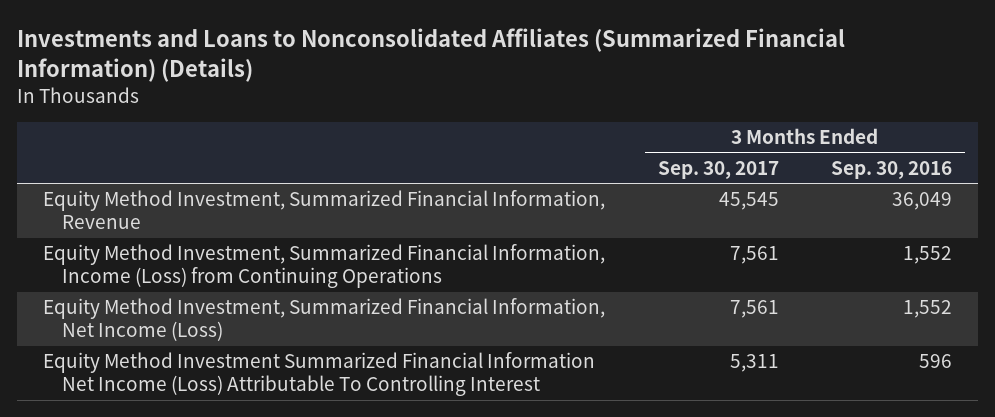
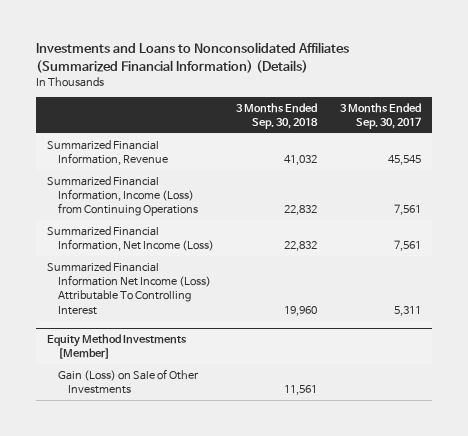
- | 3 Months Ended Sep. 30, 2017 | 3 Months Ended Sep. 30, 2016
+ | 3 Months Ended Sep. 30, 2018 | 3 Months Ended Sep. 30, 2017
- Equity Method Investment, Summarized Financial Information, Revenue | 45,545 | 36,049
- Equity Method Investment, Summarized Financial Information, Income (Loss) from Continuing Operations | 7,561 | 1,552
- Equity Method Investment, Summarized Financial Information, Net Income (Loss) | 7,561 | 1,552
- Equity Method Investment Summarized Financial Information Net Income (Loss) Attributable To Controlling Interest | 5,311 | 596
+ Summarized Financial Information, Revenue | 41,032 | 45,545
+ Summarized Financial Information, Income (Loss) from Continuing Operations | 22,832 | 7,561
+ Summarized Financial Information, Net Income (Loss) | 22,832 | 7,561
+ Summarized Financial Information Net Income (Loss) Attributable To Controlling Interest | 19,960 | 5,311
+ Equity Method Investments [Member]
+ Gain (Loss) on Sale of Other Investments | 11,561 |

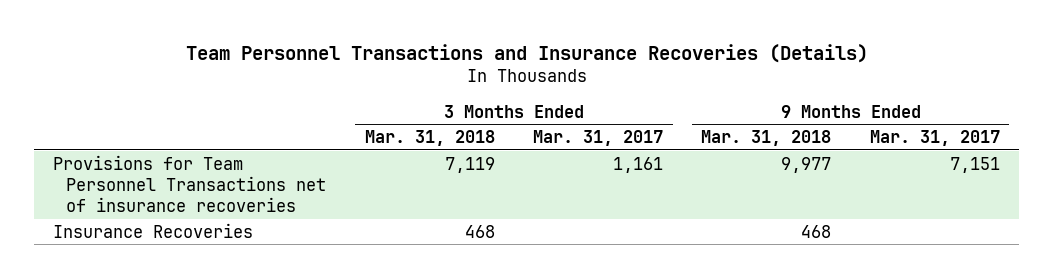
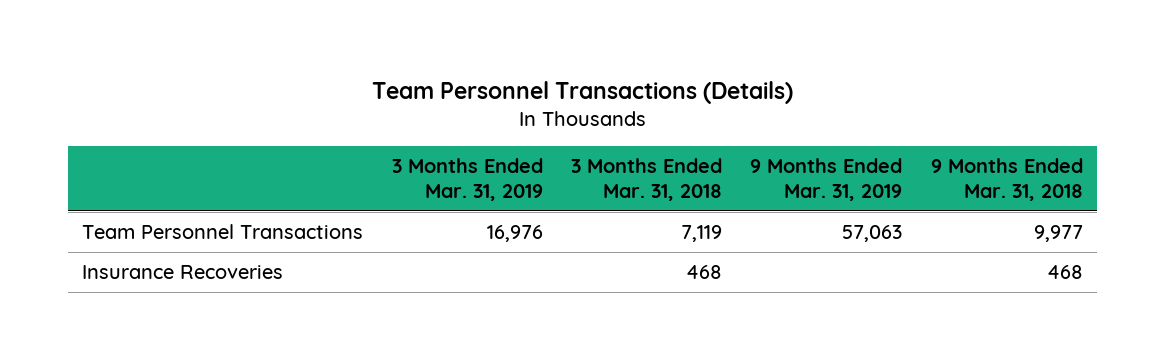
- Team Personnel Transactions and Insurance Recoveries (Details)
+ Team Personnel Transactions (Details)
- | 3 Months Ended Mar. 31, 2018 | 3 Months Ended Mar. 31, 2017 | 9 Months Ended Mar. 31, 2018 | 9 Months Ended Mar. 31, 2017
+ | 3 Months Ended Mar. 31, 2019 | 3 Months Ended Mar. 31, 2018 | 9 Months Ended Mar. 31, 2019 | 9 Months Ended Mar. 31, 2018
- Provisions for Team Personnel Transactions net of insurance recoveries | 7,119 | 1,161 | 9,977 | 7,151
+ Team Personnel Transactions | 16,976 | 7,119 | 57,063 | 9,977

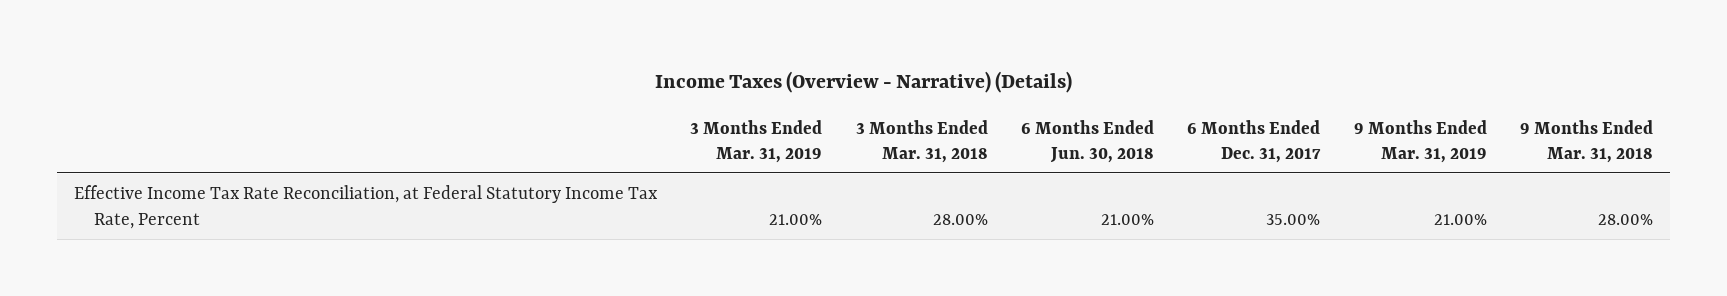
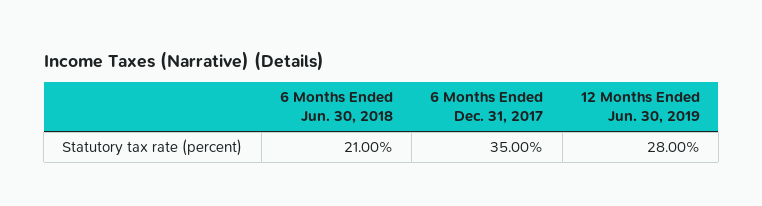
- Income Taxes (Overview - Narrative) (Details)
+ Income Taxes (Narrative) (Details)
- | 3 Months Ended Mar. 31, 2019 | 3 Months Ended Mar. 31, 2018 | 6 Months Ended Jun. 30, 2018 | 6 Months Ended Dec. 31, 2017 | 9 Months Ended Mar. 31, 2019 | 9 Months Ended Mar. 31, 2018
+ | 6 Months Ended Jun. 30, 2018 | 6 Months Ended Dec. 31, 2017 | 12 Months Ended Jun. 30, 2019
- Effective Income Tax Rate Reconciliation, at Federal Statutory Income Tax Rate, Percent | 21.00% | 28.00% | 21.00% | 35.00% | 21.00% | 28.00%
+ Statutory tax rate (percent) | 21.00% | 35.00% | 28.00%

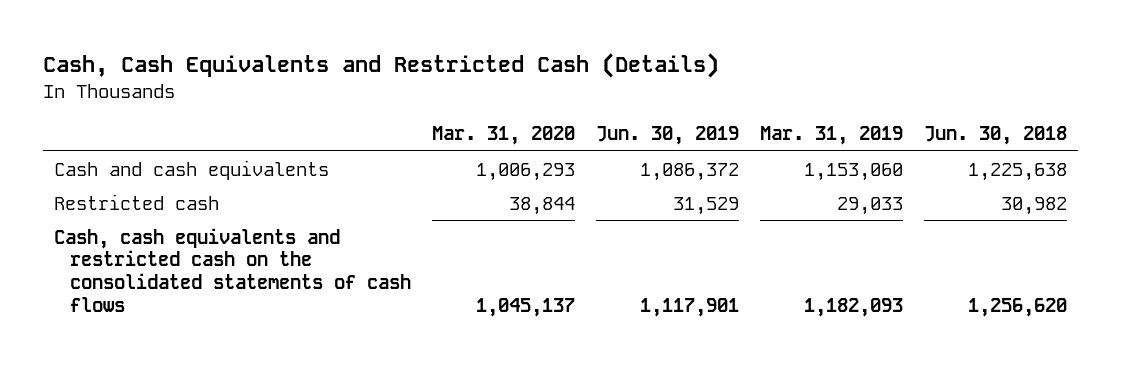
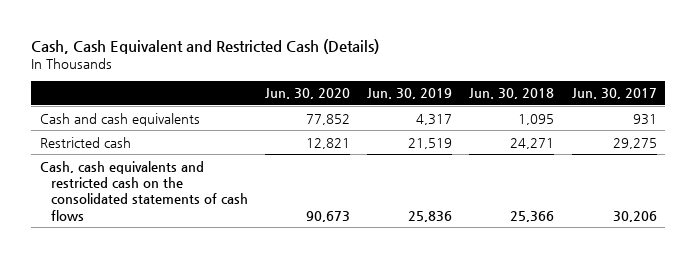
- Cash, Cash Equivalents and Restricted Cash (Details)
+ Cash, Cash Equivalent and Restricted Cash (Details)
- | Mar. 31, 2020 | Jun. 30, 2019 | Mar. 31, 2019 | Jun. 30, 2018
+ | Jun. 30, 2020 | Jun. 30, 2019 | Jun. 30, 2018 | Jun. 30, 2017
- Cash and cash equivalents | 1,006,293 | 1,086,372 | 1,153,060 | 1,225,638
- Restricted cash | 38,844 | 31,529 | 29,033 | 30,982
- Cash, cash equivalents and restricted cash on the consolidated statements of cash flows | 1,045,137 | 1,117,901 | 1,182,093 | 1,256,620
+ Cash and cash equivalents | 77,852 | 4,317 | 1,095 | 931
+ Restricted cash | 12,821 | 21,519 | 24,271 | 29,275
+ Cash, cash equivalents and restricted cash on the consolidated statements of cash flows | 90,673 | 25,836 | 25,366 | 30,206

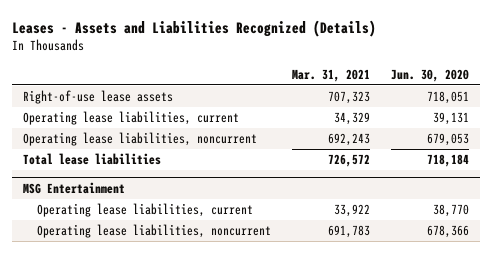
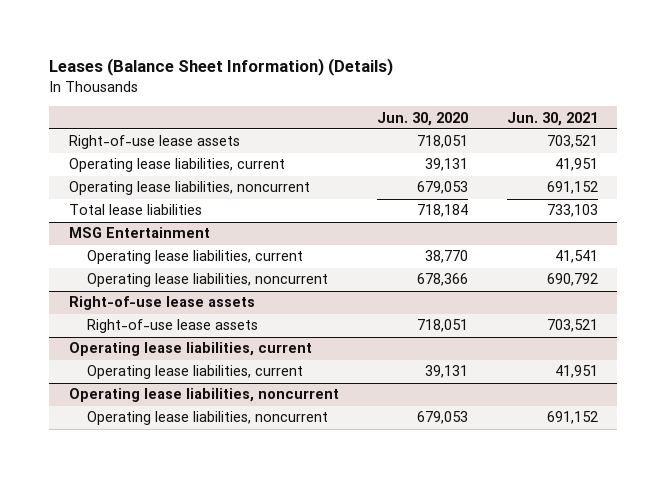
- Leases - Assets and Liabilities Recognized (Details)
+ Leases (Balance Sheet Information) (Details)
- | Mar. 31, 2021 | Jun. 30, 2020
+ | Jun. 30, 2020 | Jun. 30, 2021
+ Right-of-use lease assets
+ Right-of-use lease assets | 718,051 | 703,521
+ Operating lease liabilities, current
+ Operating lease liabilities, current | 39,131 | 41,951
+ Operating lease liabilities, noncurrent
+ Operating lease liabilities, noncurrent | 679,053 | 691,152

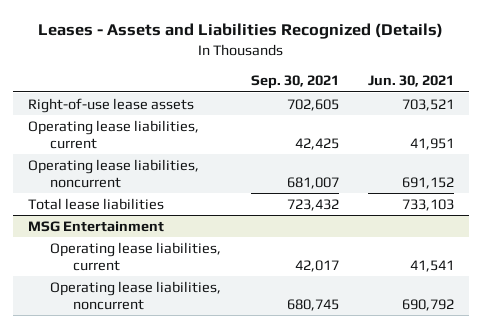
- Leases (Balance Sheet Information) (Details)
+ Leases - Assets and Liabilities Recognized (Details)
- | Jun. 30, 2020 | Jun. 30, 2021
+ | Sep. 30, 2021 | Jun. 30, 2021
- Right-of-use lease assets
- Right-of-use lease assets | 718,051 | 703,521
- Operating lease liabilities, current
- Operating lease liabilities, current | 39,131 | 41,951
- Operating lease liabilities, noncurrent
- Operating lease liabilities, noncurrent | 679,053 | 691,152

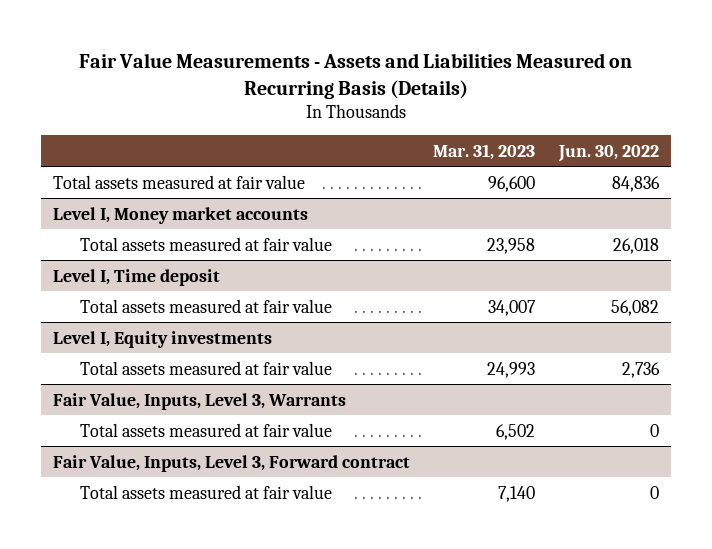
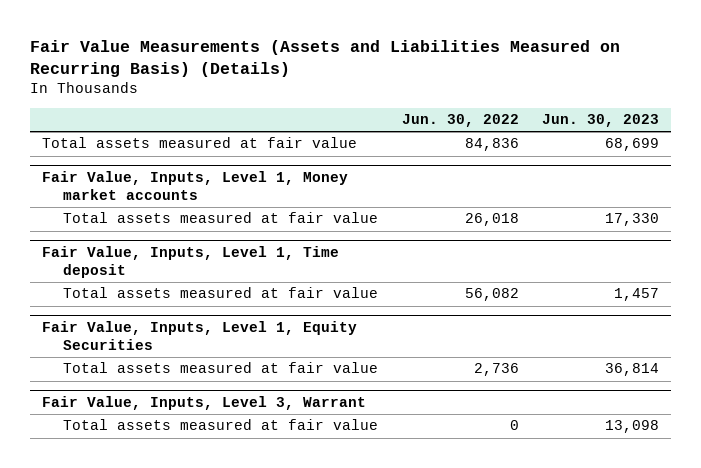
- Fair Value Measurements - Assets and Liabilities Measured on Recurring Basis (Details)
+ Fair Value Measurements (Assets and Liabilities Measured on Recurring Basis) (Details)
- | Mar. 31, 2023 | Jun. 30, 2022
+ | Jun. 30, 2022 | Jun. 30, 2023
- Level I, Money market accounts
+ Fair Value, Inputs, Level 1, Money market accounts
- Level I, Time deposit
+ Fair Value, Inputs, Level 1, Time deposit
- Level I, Equity investments
+ Fair Value, Inputs, Level 1, Equity Securities
- Fair Value, Inputs, Level 3, Warrants
- Total assets measured at fair value | 6,502 | 0
- Fair Value, Inputs, Level 3, Forward contract
+ Fair Value, Inputs, Level 3, Warrant

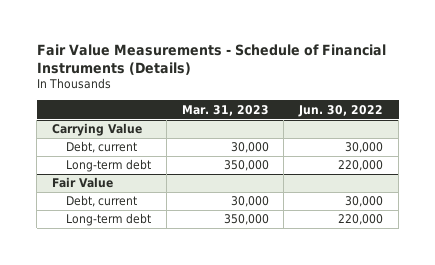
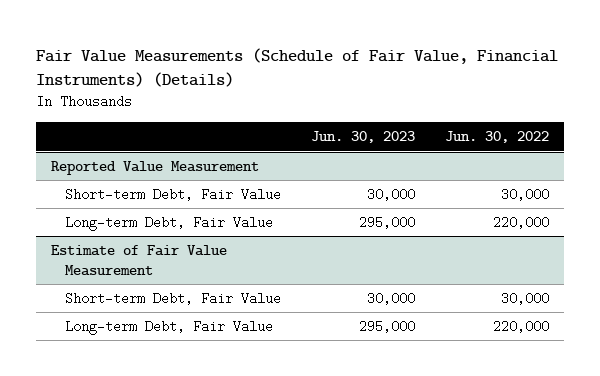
- Fair Value Measurements - Schedule of Financial Instruments (Details)
+ Fair Value Measurements (Schedule of Fair Value, Financial Instruments) (Details)
- | Mar. 31, 2023 | Jun. 30, 2022
+ | Jun. 30, 2023 | Jun. 30, 2022
- Carrying Value
- Debt, current | 30,000 | 30,000
- Long-term debt | 350,000 | 220,000
- Fair Value
- Debt, current | 30,000 | 30,000
- Long-term debt | 350,000 | 220,000
+ Reported Value Measurement
+ Short-term Debt, Fair Value | 30,000 | 30,000
+ Long-term Debt, Fair Value | 295,000 | 220,000
+ Estimate of Fair Value Measurement
+ Short-term Debt, Fair Value | 30,000 | 30,000
+ Long-term Debt, Fair Value | 295,000 | 220,000

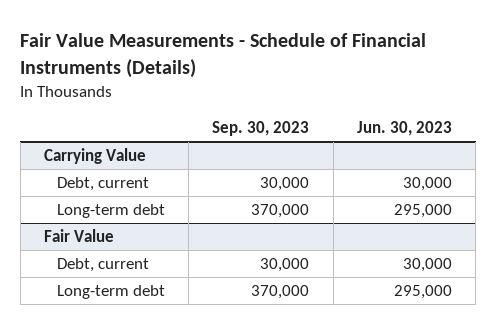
- Fair Value Measurements (Schedule of Fair Value, Financial Instruments) (Details)
+ Fair Value Measurements - Schedule of Financial Instruments (Details)
- | Jun. 30, 2023 | Jun. 30, 2022
+ | Sep. 30, 2023 | Jun. 30, 2023
- Reported Value Measurement
- Short-term Debt, Fair Value | 30,000 | 30,000
- Long-term Debt, Fair Value | 295,000 | 220,000
- Estimate of Fair Value Measurement
- Short-term Debt, Fair Value | 30,000 | 30,000
- Long-term Debt, Fair Value | 295,000 | 220,000
+ Carrying Value
+ Debt, current | 30,000 | 30,000
+ Long-term debt | 370,000 | 295,000
+ Fair Value
+ Debt, current | 30,000 | 30,000
+ Long-term debt | 370,000 | 295,000

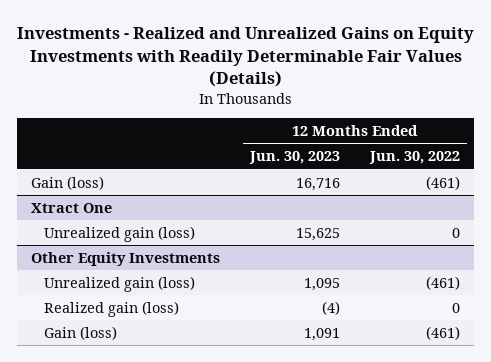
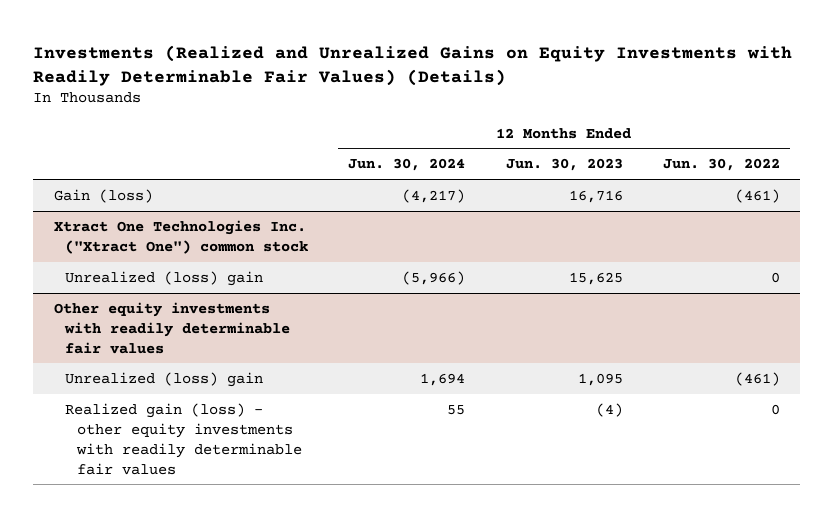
- Investments - Realized and Unrealized Gains on Equity Investments with Readily Determinable Fair Values (Details)
+ Investments (Realized and Unrealized Gains on Equity Investments with Readily Determinable Fair Values) (Details)
- | 12 Months Ended Jun. 30, 2023 | 12 Months Ended Jun. 30, 2022
+ | 12 Months Ended Jun. 30, 2024 | 12 Months Ended Jun. 30, 2023 | 12 Months Ended Jun. 30, 2022
- Xtract One
- Unrealized gain (loss) | 15,625 | 0
- Other Equity Investments
- Unrealized gain (loss) | 1,095 | (461)
- Realized gain (loss) | (4) | 0
- Gain (loss) | 1,091 | (461)
+ Xtract One Technologies Inc. ("Xtract One") common stock
+ Unrealized (loss) gain | (5,966) | 15,625 | 0
+ Other equity investments with readily determinable fair values
+ Unrealized (loss) gain | 1,694 | 1,095 | (461)
+ Realized gain (loss) - other equity investments with readily determinable fair values | 55 | (4) | 0

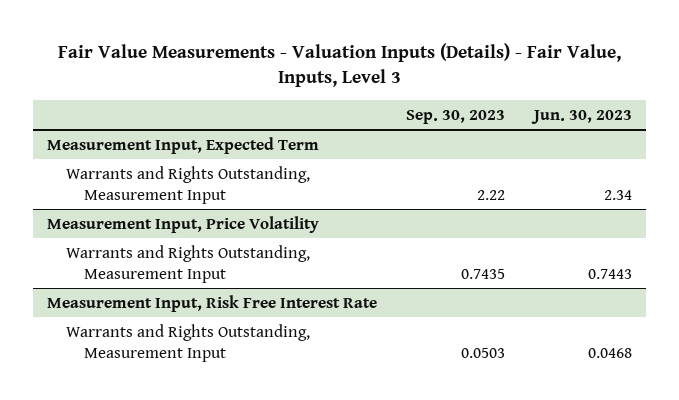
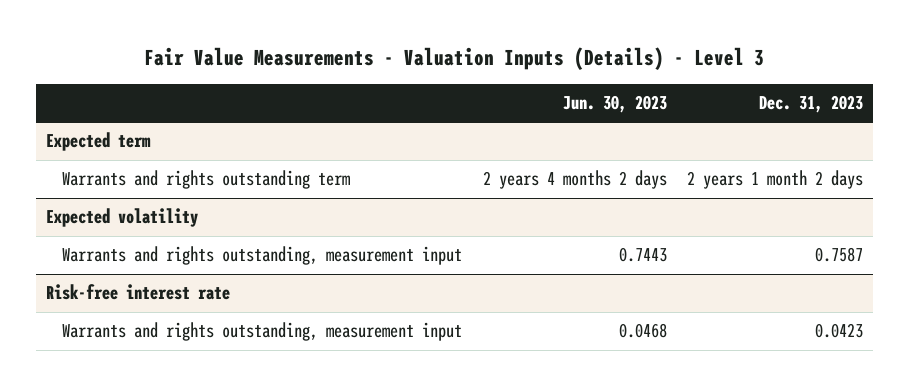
- Fair Value Measurements - Valuation Inputs (Details) - Fair Value, Inputs, Level 3
+ Fair Value Measurements - Valuation Inputs (Details) - Level 3
- | Sep. 30, 2023 | Jun. 30, 2023
+ | Jun. 30, 2023 | Dec. 31, 2023
- Measurement Input, Expected Term
- Warrants and Rights Outstanding, Measurement Input | 2.22 | 2.34
- Measurement Input, Price Volatility
- Warrants and Rights Outstanding, Measurement Input | 0.7435 | 0.7443
- Measurement Input, Risk Free Interest Rate
- Warrants and Rights Outstanding, Measurement Input | 0.0503 | 0.0468
+ Expected term
+ Warrants and rights outstanding term | 2 years 4 months 2 days | 2 years 1 month 2 days
+ Expected volatility
+ Warrants and rights outstanding, measurement input | 0.7443 | 0.7587
+ Risk-free interest rate
+ Warrants and rights outstanding, measurement input | 0.0468 | 0.0423

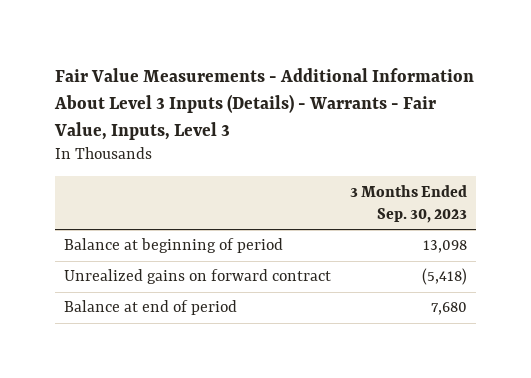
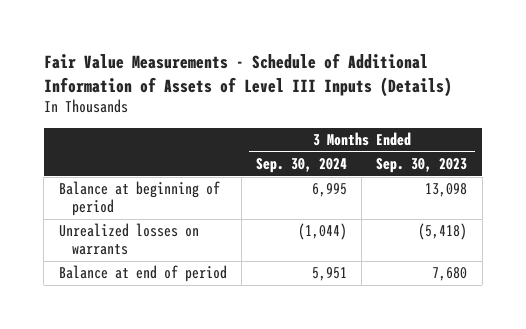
- Fair Value Measurements - Additional Information About Level 3 Inputs (Details) - Warrants - Fair Value, Inputs, Level 3
+ Fair Value Measurements - Schedule of Additional Information of Assets of Level III Inputs (Details)
- | 3 Months Ended Sep. 30, 2023
+ | 3 Months Ended Sep. 30, 2024 | 3 Months Ended Sep. 30, 2023
- Unrealized gains on forward contract | (5,418)
+ Unrealized losses on warrants | (1,044) | (5,418)

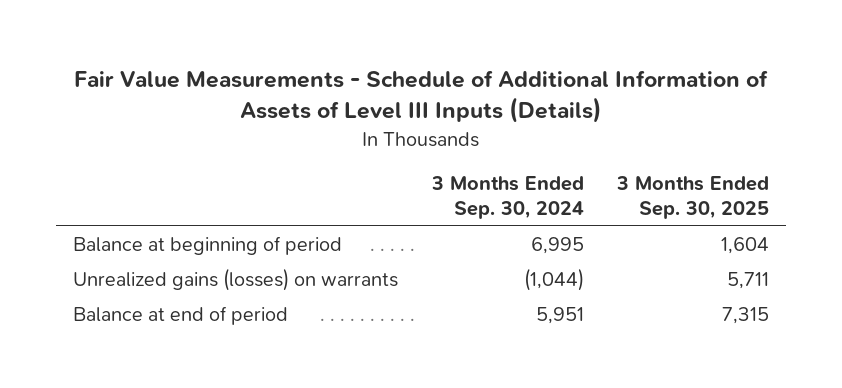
- | 3 Months Ended Sep. 30, 2024 | 3 Months Ended Sep. 30, 2023
+ | 3 Months Ended Sep. 30, 2024 | 3 Months Ended Sep. 30, 2025
- Unrealized losses on warrants | (1,044) | (5,418)
+ Unrealized gains (losses) on warrants | (1,044) | 5,711

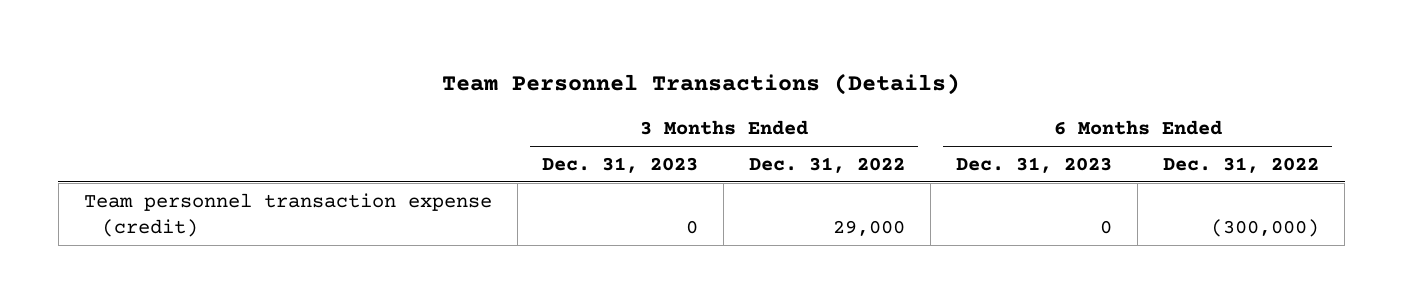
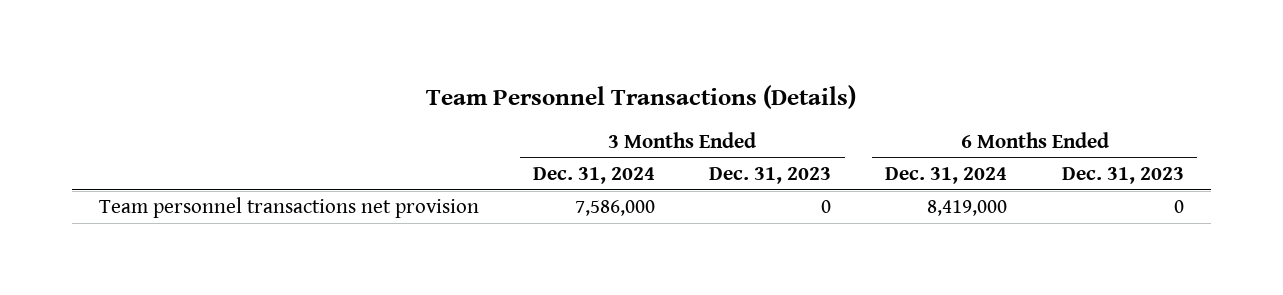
- | 3 Months Ended Dec. 31, 2023 | 3 Months Ended Dec. 31, 2022 | 6 Months Ended Dec. 31, 2023 | 6 Months Ended Dec. 31, 2022
+ | 3 Months Ended Dec. 31, 2024 | 3 Months Ended Dec. 31, 2023 | 6 Months Ended Dec. 31, 2024 | 6 Months Ended Dec. 31, 2023
- Team personnel transaction expense (credit) | 0 | 29,000 | 0 | (300,000)
+ Team personnel transactions net provision | 7,586,000 | 0 | 8,419,000 | 0

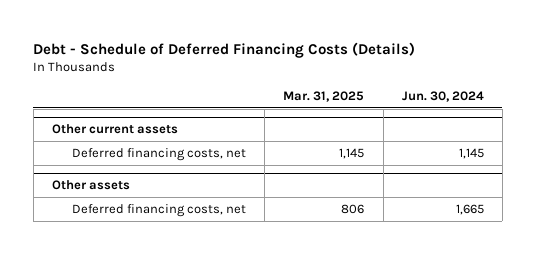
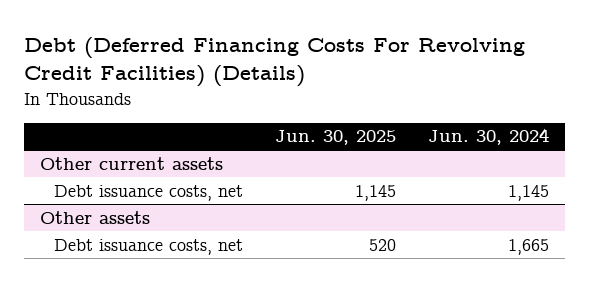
- Debt - Schedule of Deferred Financing Costs (Details)
+ Debt (Deferred Financing Costs For Revolving Credit Facilities) (Details)
- | Mar. 31, 2025 | Jun. 30, 2024
+ | Jun. 30, 2025 | Jun. 30, 2024
@ Other current assets
- Deferred financing costs, net | 1,145 | 1,145
+ Debt issuance costs, net | 1,145 | 1,145
@ Other assets
- Deferred financing costs, net | 806 | 1,665
+ Debt issuance costs, net | 520 | 1,665

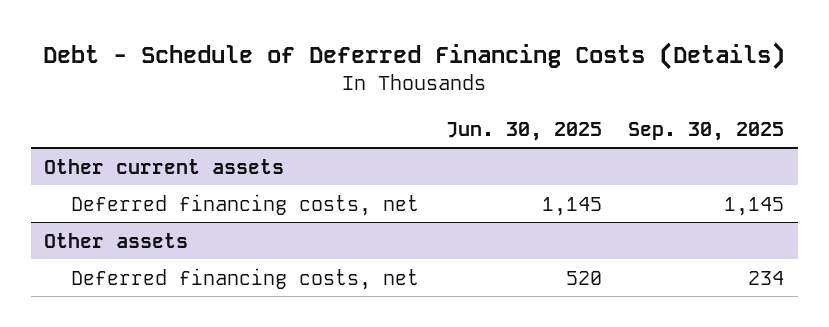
- Debt (Deferred Financing Costs For Revolving Credit Facilities) (Details)
+ Debt - Schedule of Deferred Financing Costs (Details)
- | Jun. 30, 2025 | Jun. 30, 2024
+ | Jun. 30, 2025 | Sep. 30, 2025
@ Other current assets
- Debt issuance costs, net | 1,145 | 1,145
+ Deferred financing costs, net | 1,145 | 1,145
@ Other assets
- Debt issuance costs, net | 520 | 1,665
+ Deferred financing costs, net | 520 | 234

